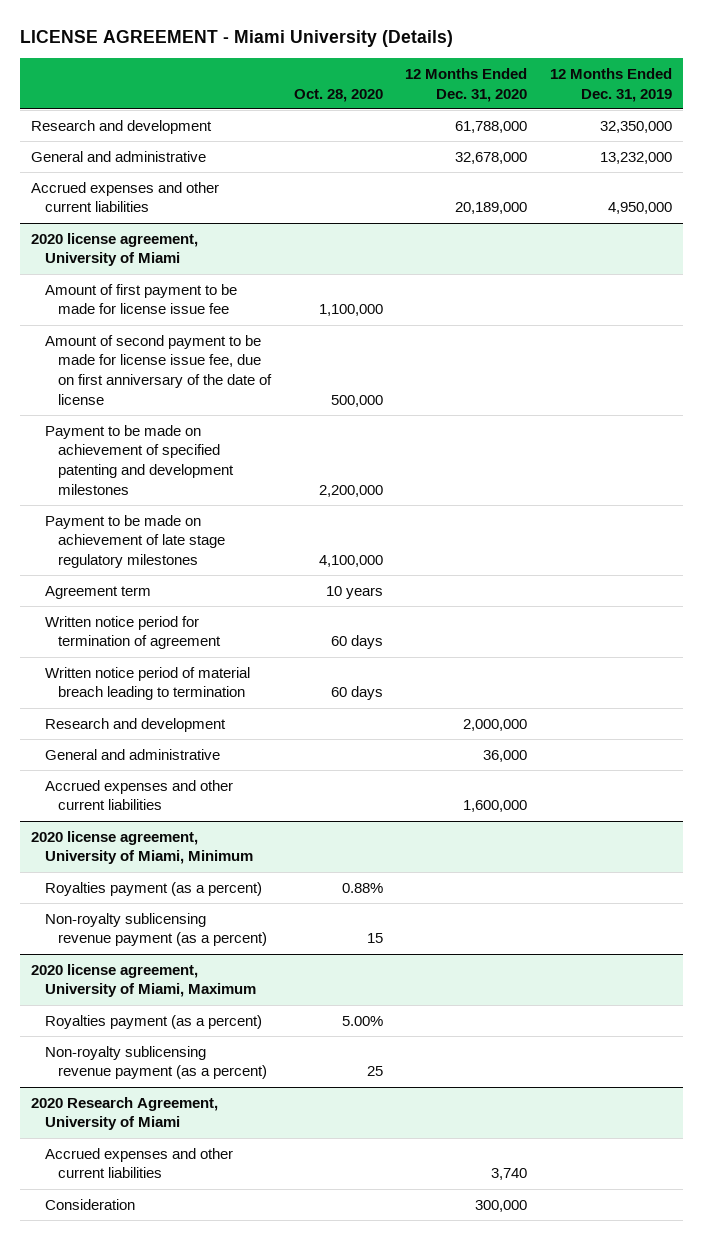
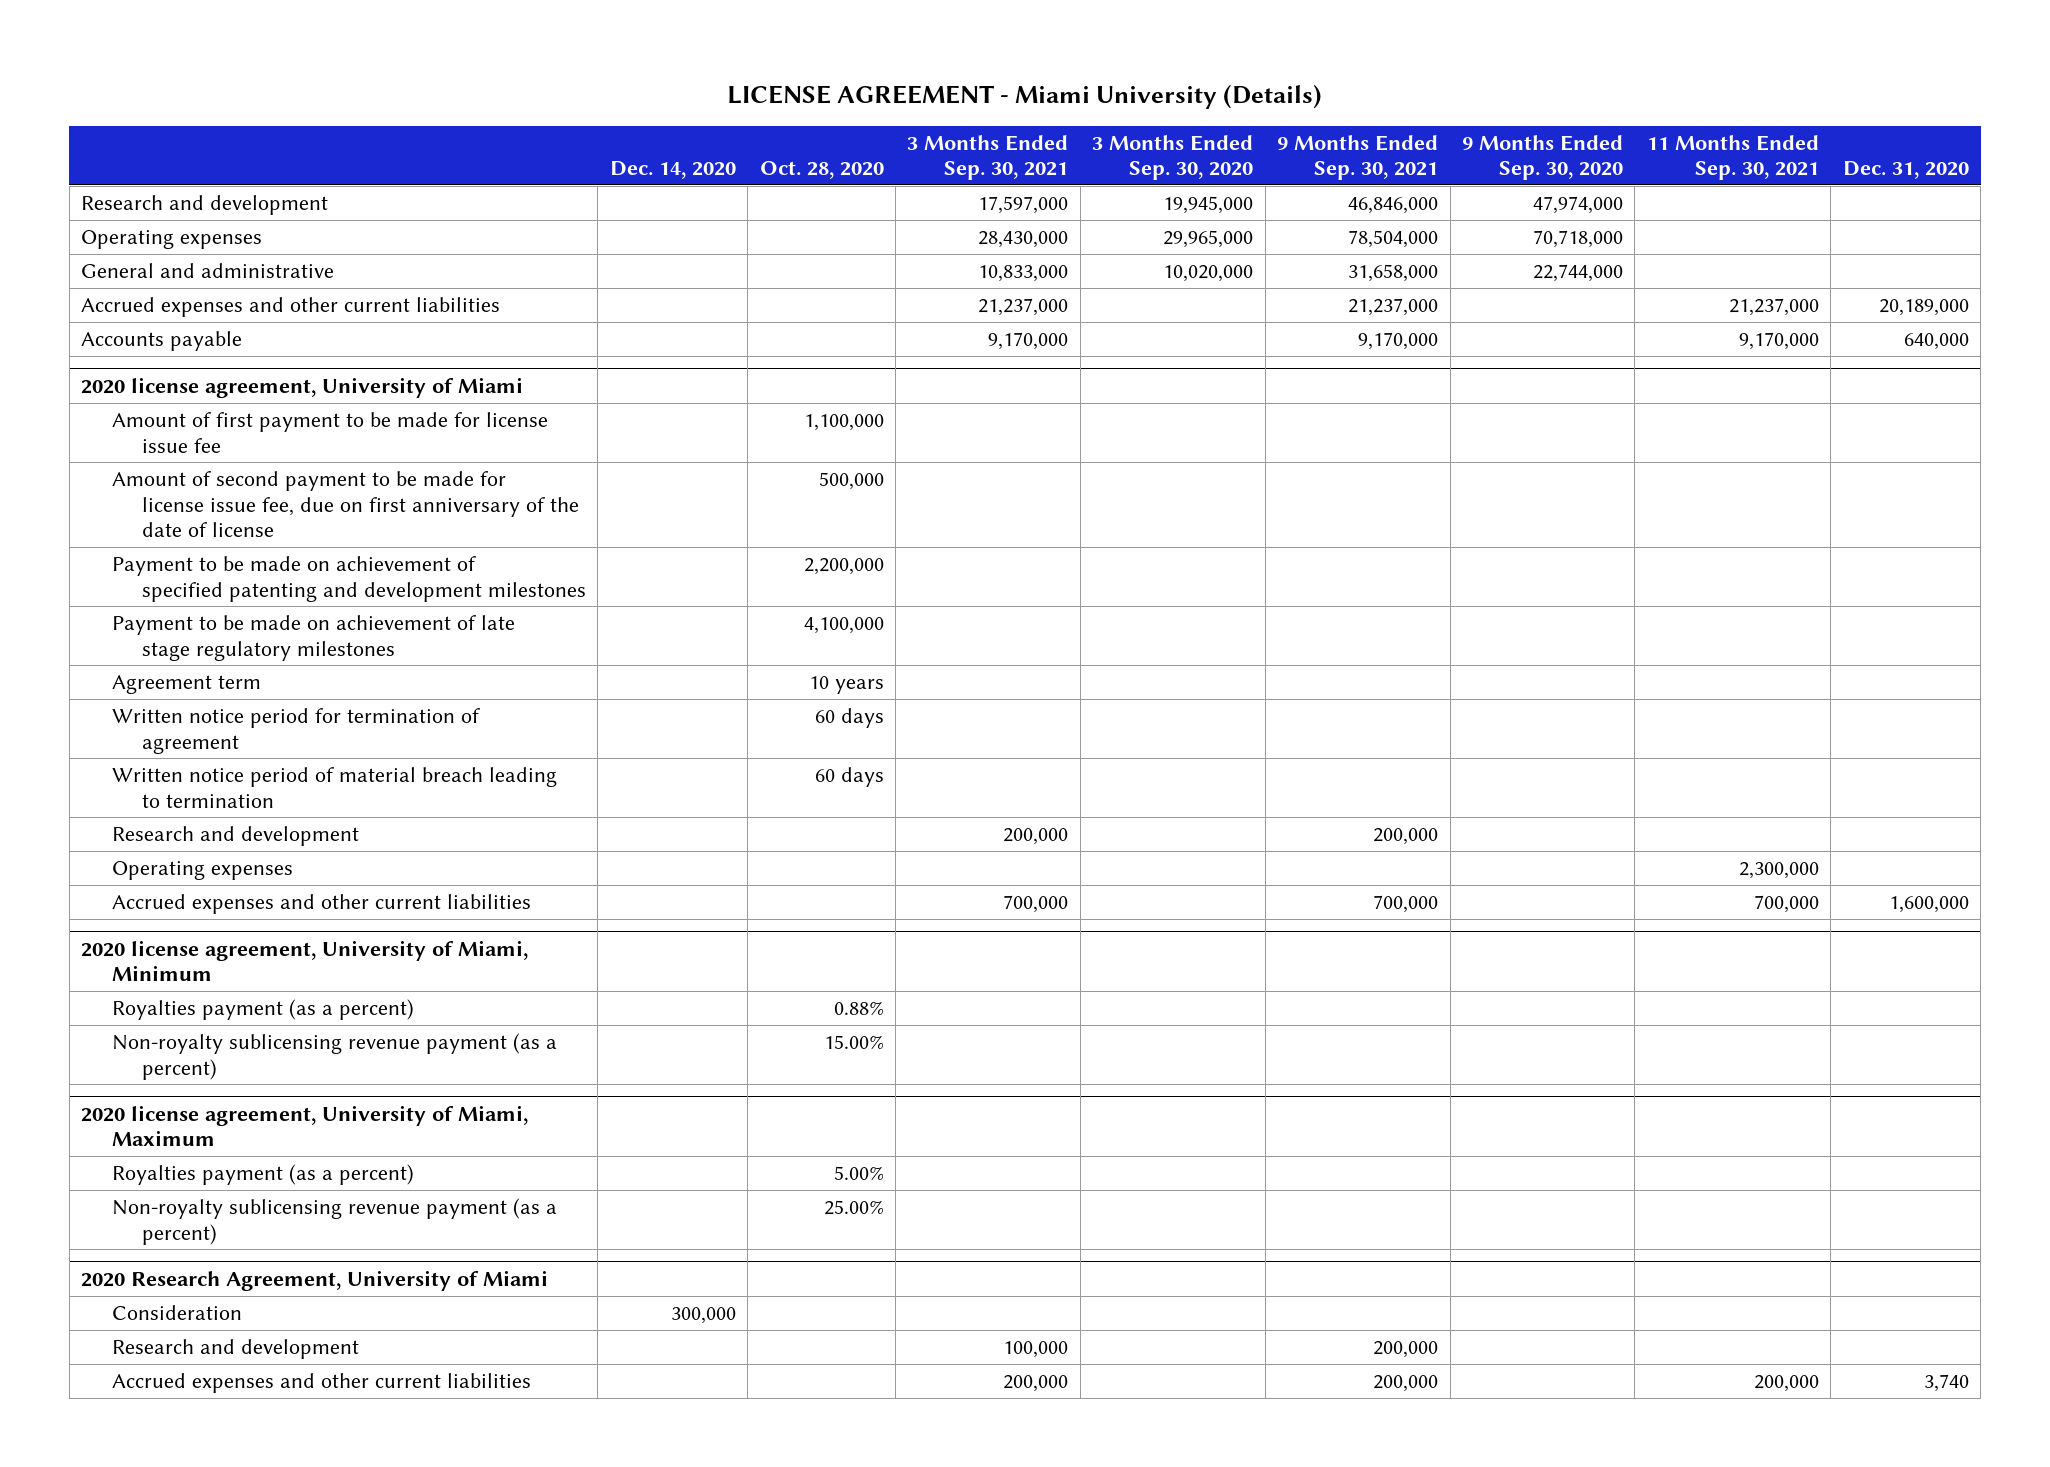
- | Oct. 28, 2020 | 12 Months Ended Dec. 31, 2020 | 12 Months Ended Dec. 31, 2019
+ | Dec. 14, 2020 | Oct. 28, 2020 | 3 Months Ended Sep. 30, 2021 | 3 Months Ended Sep. 30, 2020 | 9 Months Ended Sep. 30, 2021 | 9 Months Ended Sep. 30, 2020 | 11 Months Ended Sep. 30, 2021 | Dec. 31, 2020
+ Operating expenses | | | 28,430,000 | 29,965,000 | 78,504,000 | 70,718,000 | |
+ Accounts payable | | | 9,170,000 | | 9,170,000 | | 9,170,000 | 640,000
@ 2020 license agreement, University of Miami
- General and administrative | | 36,000 |
+ Operating expenses | | | | | | | 2,300,000 |
@ 2020 license agreement, University of Miami, Minimum
- Non-royalty sublicensing revenue payment (as a percent) | 15 | |
+ Non-royalty sublicensing revenue payment (as a percent) | | 15.00% | | | | | |
@ 2020 license agreement, University of Miami, Maximum
- Non-royalty sublicensing revenue payment (as a percent) | 25 | |
+ Non-royalty sublicensing revenue payment (as a percent) | | 25.00% | | | | | |
@ 2020 Research Agreement, University of Miami
+ Research and development | | | 100,000 | | 200,000 | | |
moved down: Accrued expenses and other current liabilities | | | 200,000 | | 200,000 | | 200,000 | 3,740

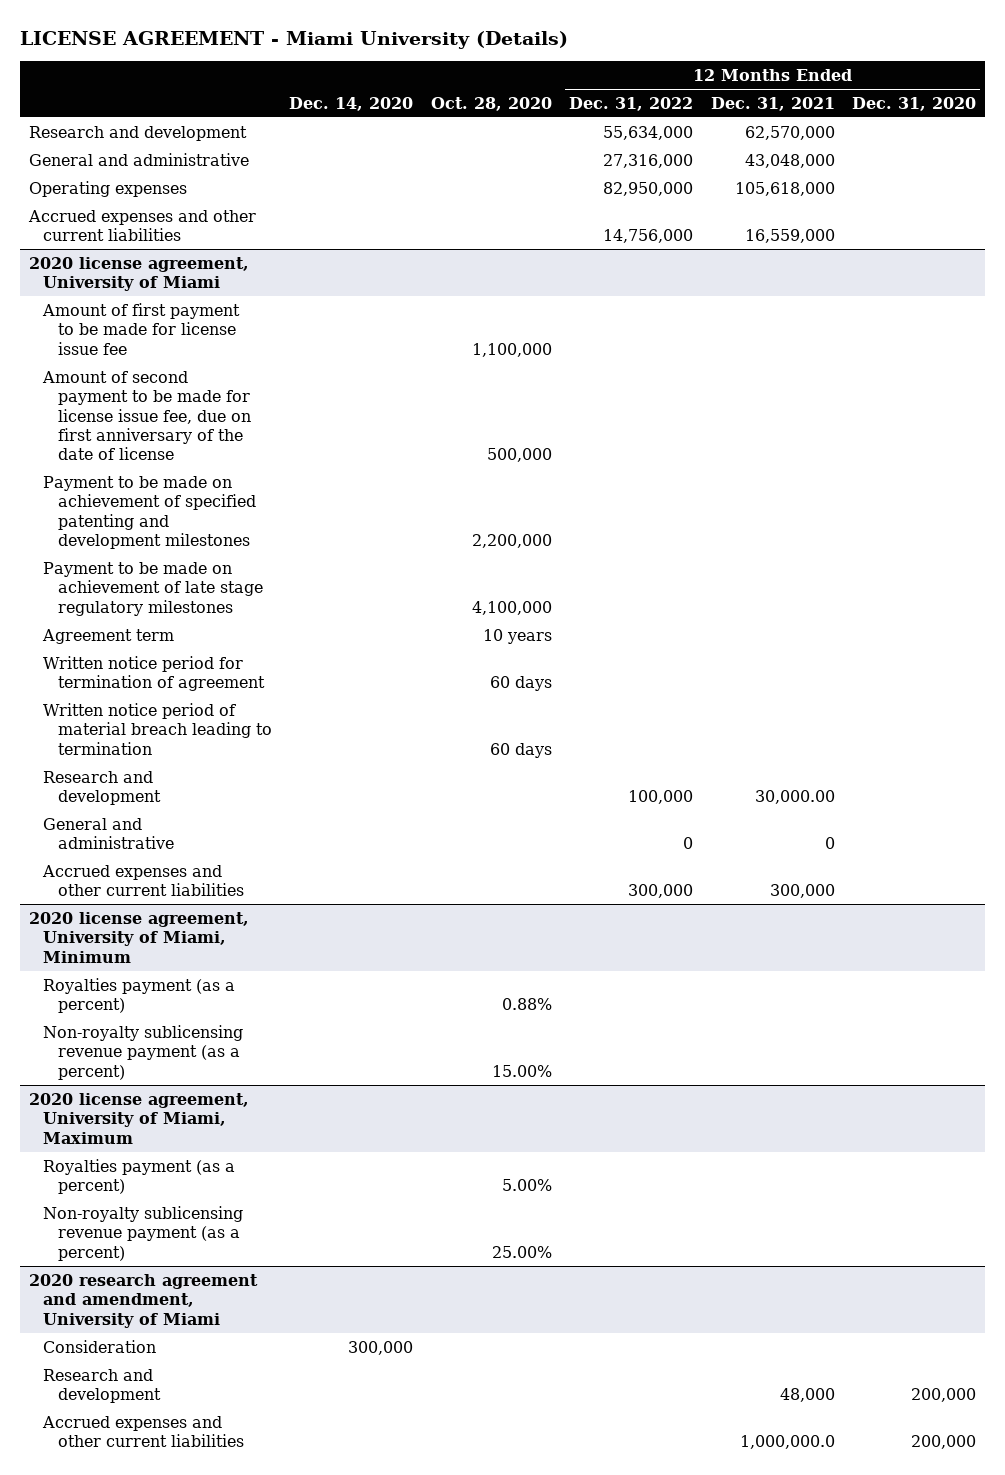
- | Dec. 14, 2020 | Oct. 28, 2020 | 3 Months Ended Sep. 30, 2021 | 3 Months Ended Sep. 30, 2020 | 9 Months Ended Sep. 30, 2021 | 9 Months Ended Sep. 30, 2020 | 11 Months Ended Sep. 30, 2021 | Dec. 31, 2020
+ | Dec. 14, 2020 | Oct. 28, 2020 | 12 Months Ended Dec. 31, 2022 | 12 Months Ended Dec. 31, 2021 | 12 Months Ended Dec. 31, 2020
moved down: Operating expenses | | | 82,950,000 | 105,618,000 |
- Accounts payable | | | 9,170,000 | | 9,170,000 | | 9,170,000 | 640,000
@ 2020 license agreement, University of Miami
- Operating expenses | | | | | | | 2,300,000 |
+ General and administrative | | | 0 | 0 |
- 2020 Research Agreement, University of Miami
+ 2020 research agreement and amendment, University of Miami

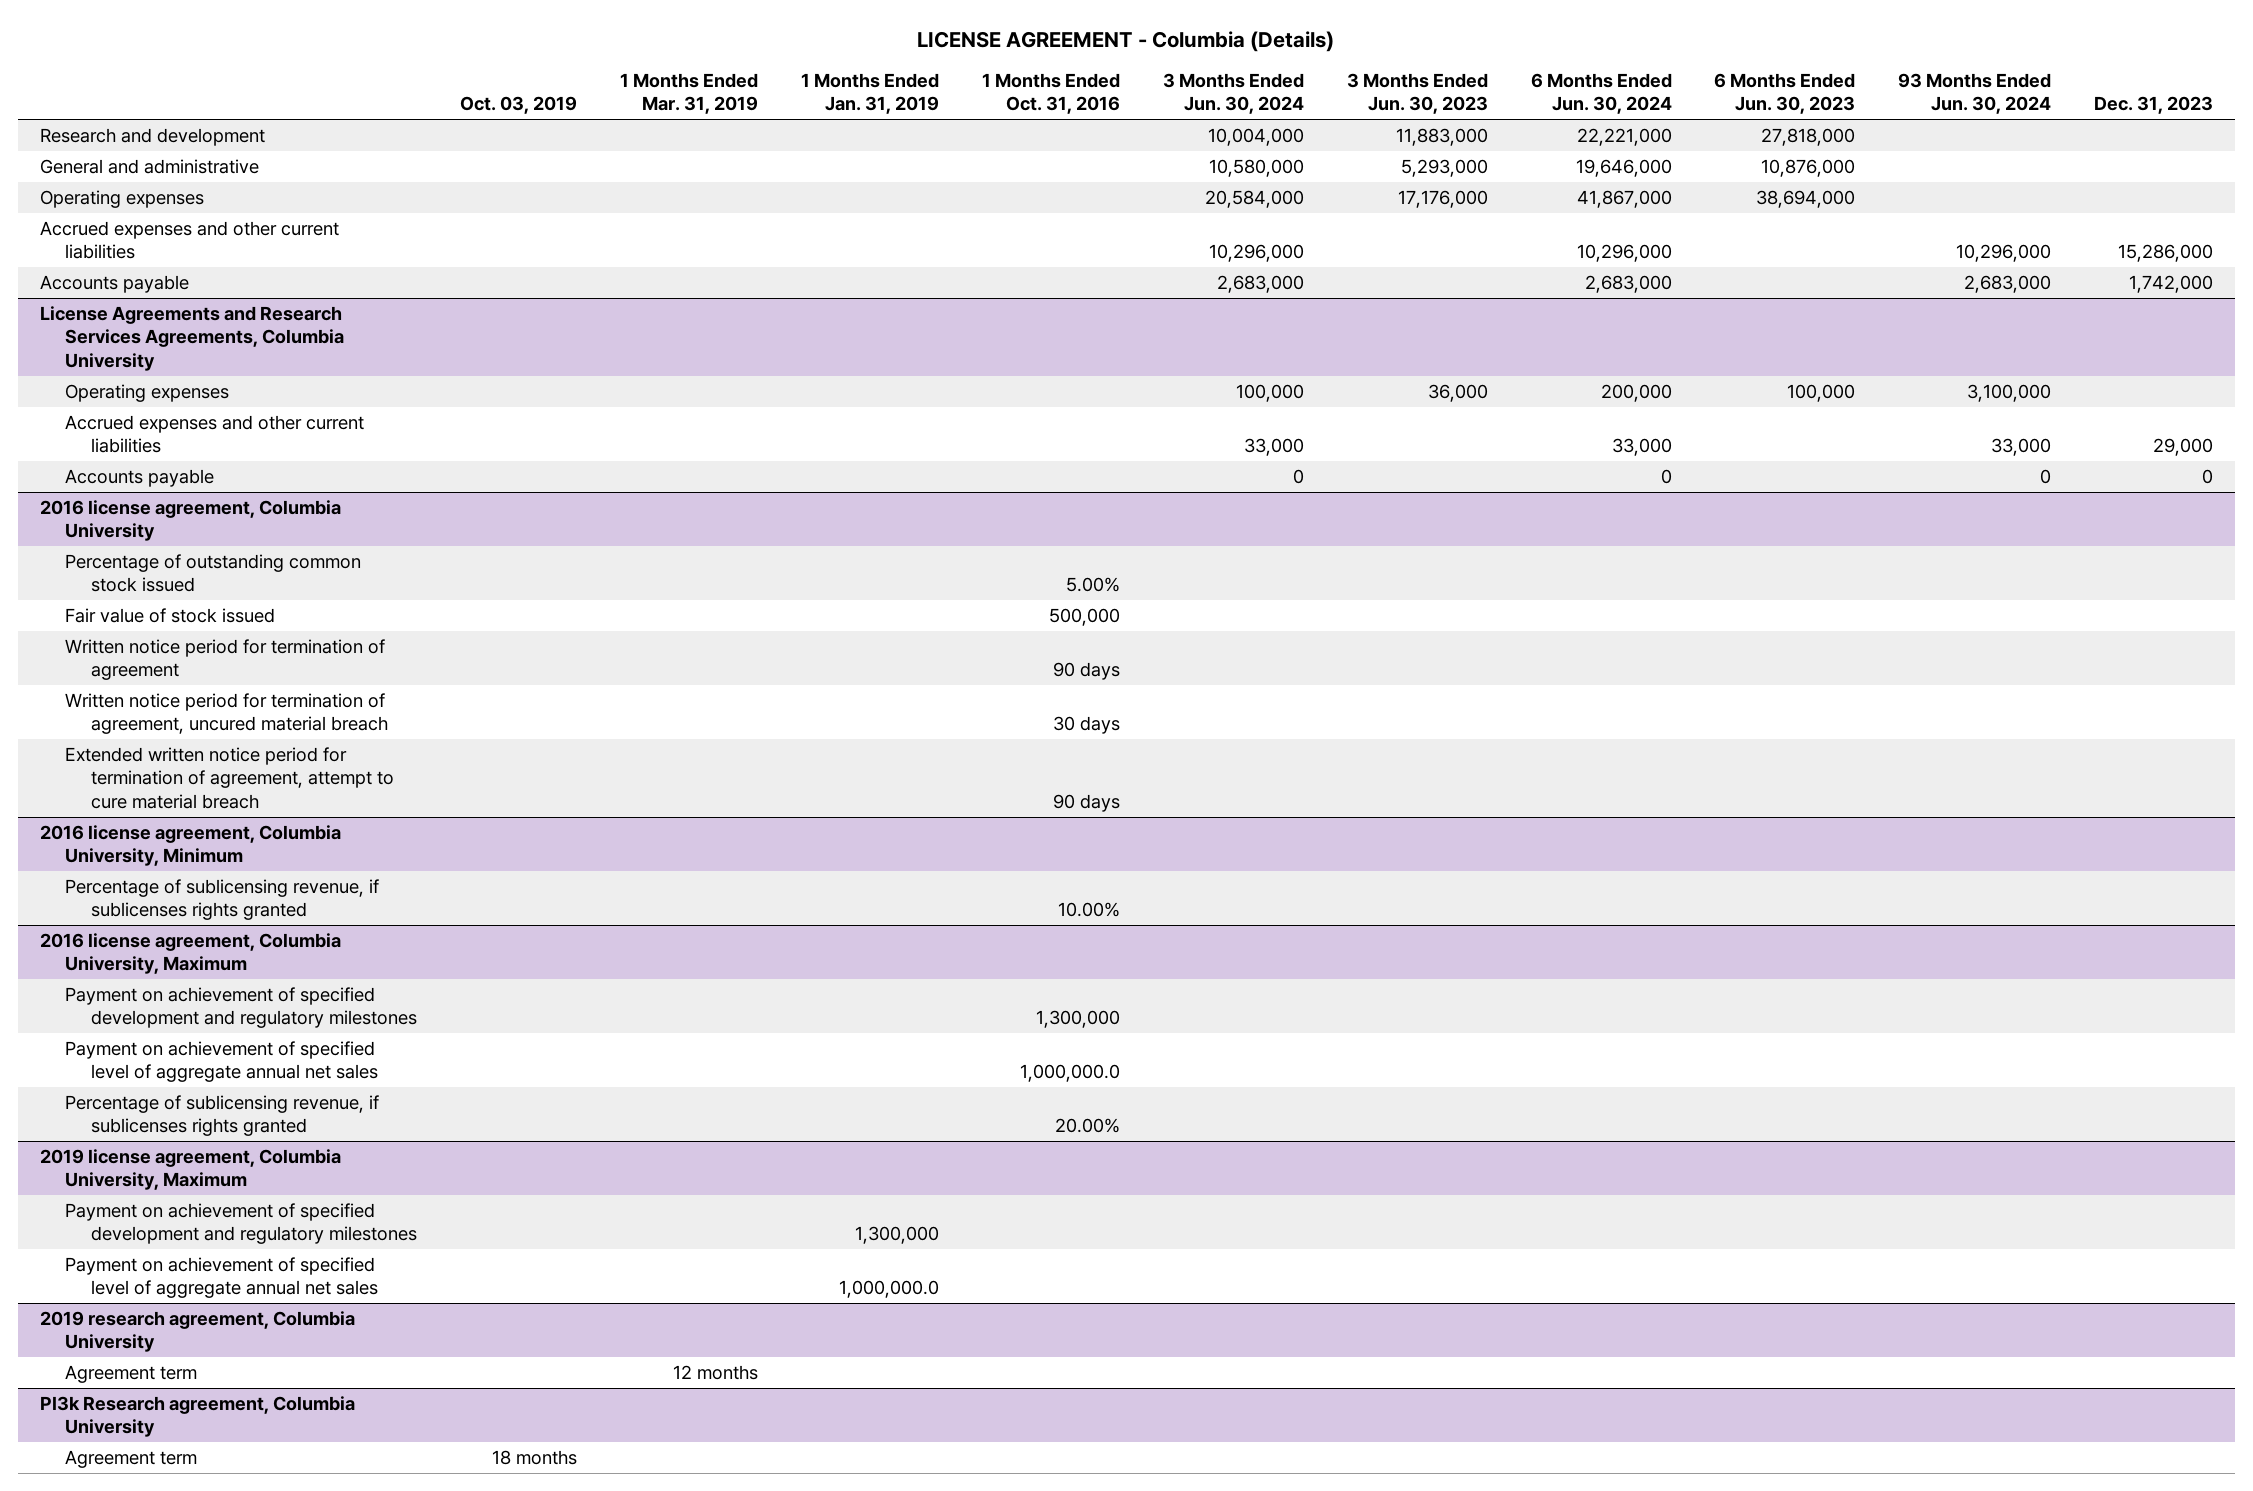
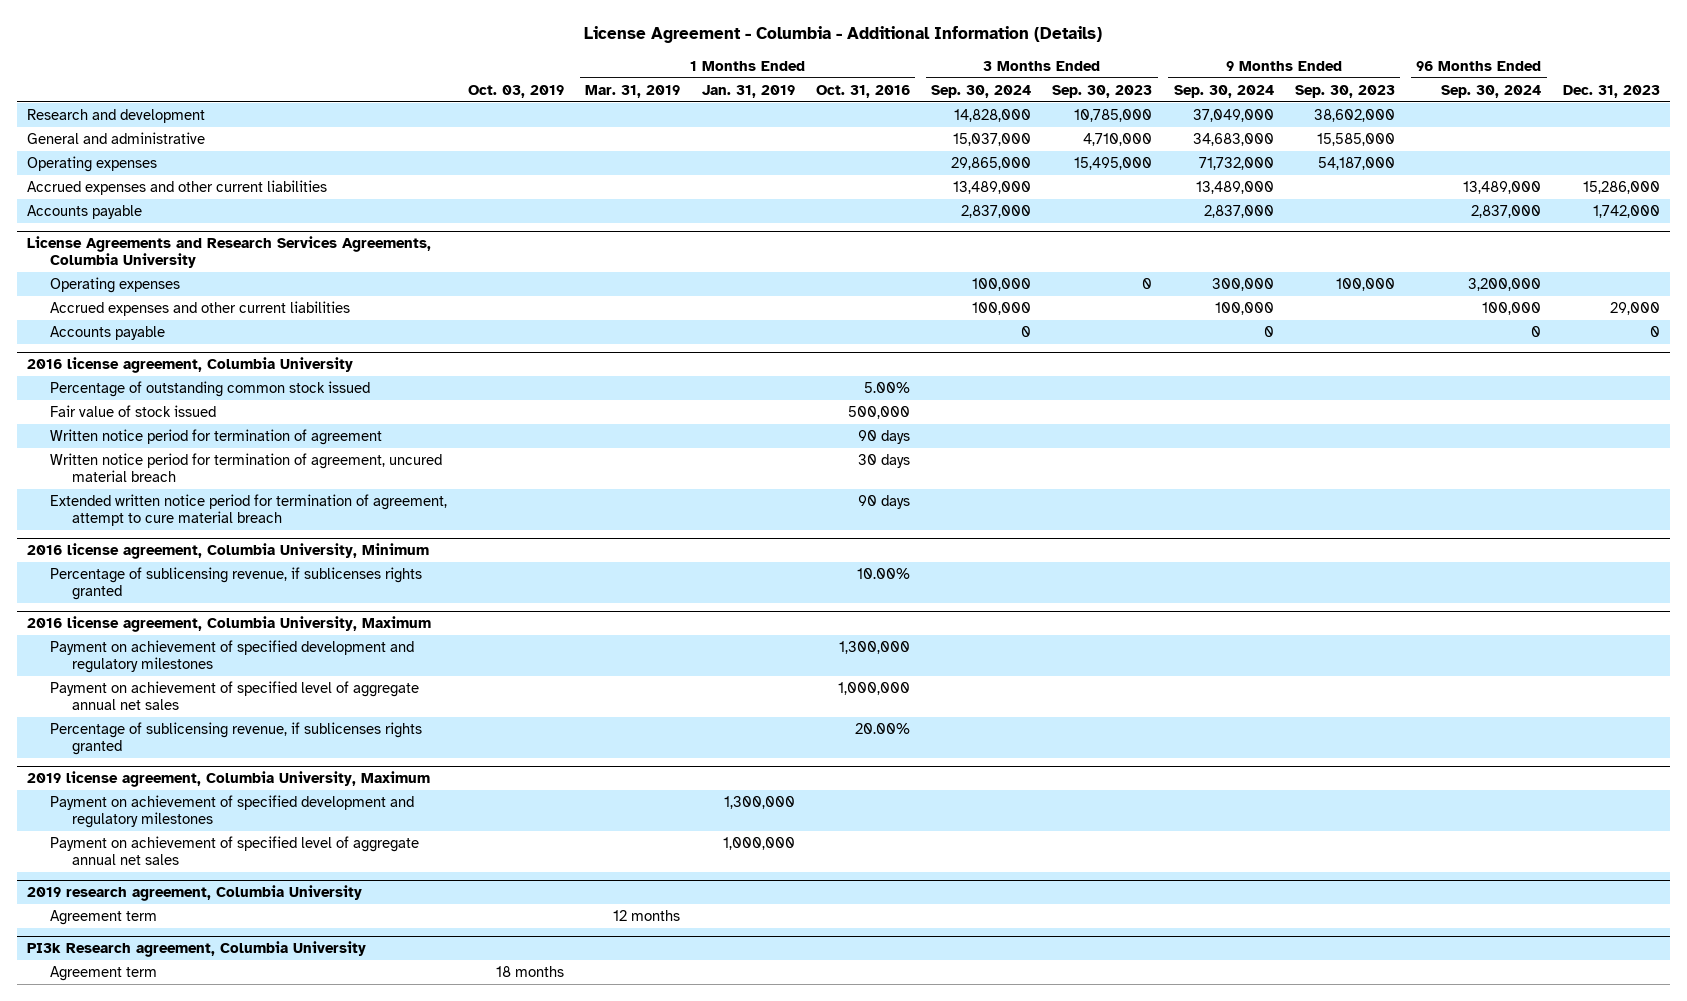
- LICENSE AGREEMENT - Columbia (Details)
+ License Agreement - Columbia - Additional Information (Details)
- | Oct. 03, 2019 | 1 Months Ended Mar. 31, 2019 | 1 Months Ended Jan. 31, 2019 | 1 Months Ended Oct. 31, 2016 | 3 Months Ended Jun. 30, 2024 | 3 Months Ended Jun. 30, 2023 | 6 Months Ended Jun. 30, 2024 | 6 Months Ended Jun. 30, 2023 | 93 Months Ended Jun. 30, 2024 | Dec. 31, 2023
+ | Oct. 03, 2019 | 1 Months Ended Mar. 31, 2019 | 1 Months Ended Jan. 31, 2019 | 1 Months Ended Oct. 31, 2016 | 3 Months Ended Sep. 30, 2024 | 3 Months Ended Sep. 30, 2023 | 9 Months Ended Sep. 30, 2024 | 9 Months Ended Sep. 30, 2023 | 96 Months Ended Sep. 30, 2024 | Dec. 31, 2023
@ 2016 license agreement, Columbia University, Maximum
- Payment on achievement of specified level of aggregate annual net sales | | | | 1,000,000.0 | | | | | |
+ Payment on achievement of specified level of aggregate annual net sales | | | | 1,000,000 | | | | | |
@ 2019 license agreement, Columbia University, Maximum
- Payment on achievement of specified level of aggregate annual net sales | | | 1,000,000.0 | | | | | | |
+ Payment on achievement of specified level of aggregate annual net sales | | | 1,000,000 | | | | | | |

